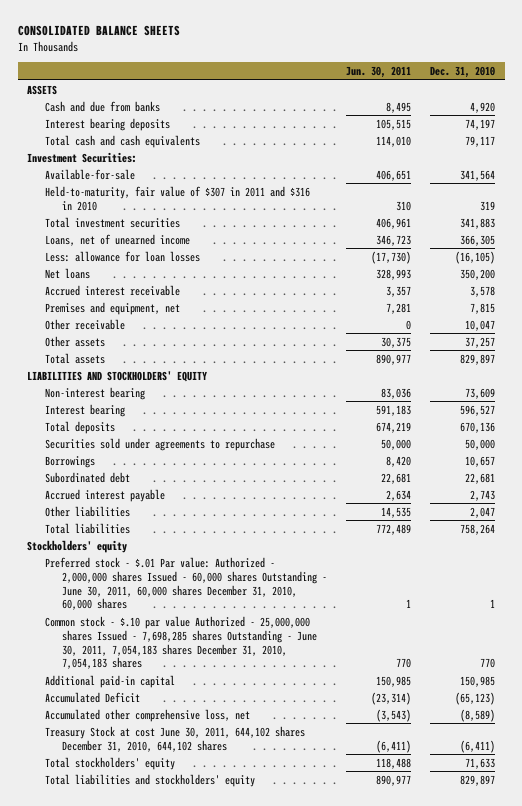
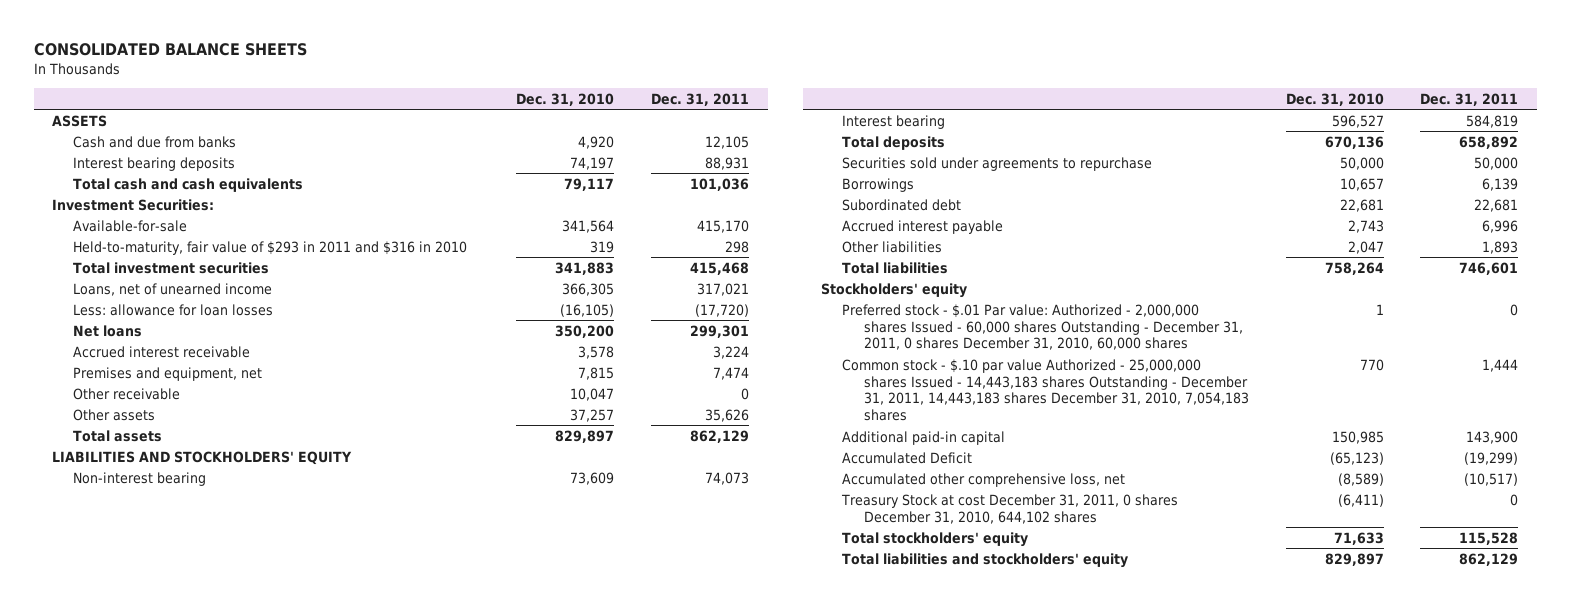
- | Jun. 30, 2011 | Dec. 31, 2010
+ | Dec. 31, 2010 | Dec. 31, 2011
- Held-to-maturity, fair value of $307 in 2011 and $316 in 2010 | 310 | 319
+ Held-to-maturity, fair value of $293 in 2011 and $316 in 2010 | 319 | 298
- Preferred stock - $.01 Par value: Authorized - 2,000,000 shares Issued - 60,000 shares Outstanding - June 30, 2011, 60,000 shares December 31, 2010, 60,000 shares | 1 | 1
- Common stock - $.10 par value Authorized - 25,000,000 shares Issued - 7,698,285 shares Outstanding - June 30, 2011, 7,054,183 shares December 31, 2010, 7,054,183 shares | 770 | 770
+ Preferred stock - $.01 Par value: Authorized - 2,000,000 shares Issued - 60,000 shares Outstanding - December 31, 2011, 0 shares December 31, 2010, 60,000 shares | 1 | 0
+ Common stock - $.10 par value Authorized - 25,000,000 shares Issued - 14,443,183 shares Outstanding - December 31, 2011, 14,443,183 shares December 31, 2010, 7,054,183 shares | 770 | 1,444
- Treasury Stock at cost June 30, 2011, 644,102 shares December 31, 2010, 644,102 shares | (6,411) | (6,411)
+ Treasury Stock at cost December 31, 2011, 0 shares December 31, 2010, 644,102 shares | (6,411) | 0

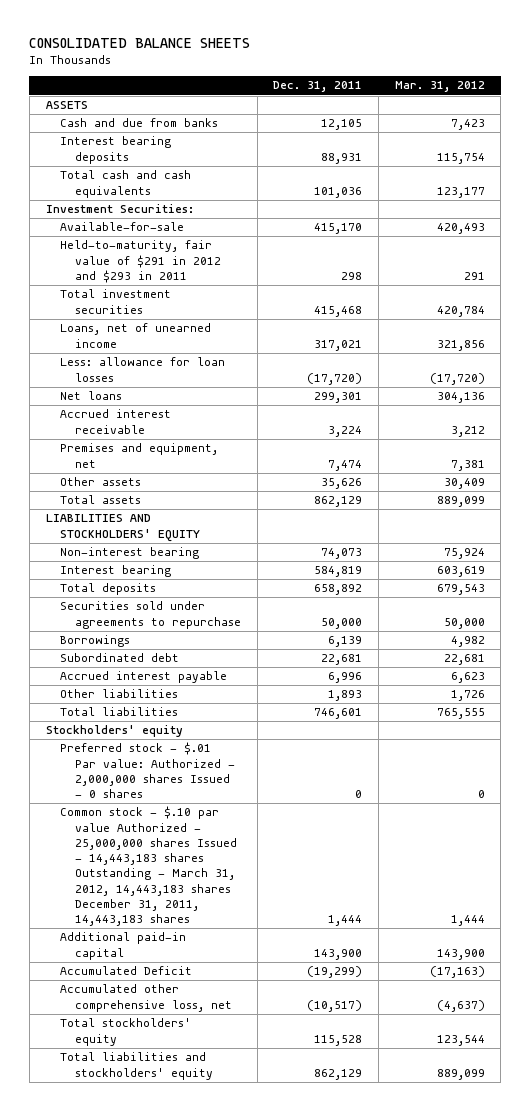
- | Dec. 31, 2010 | Dec. 31, 2011
+ | Dec. 31, 2011 | Mar. 31, 2012
- Held-to-maturity, fair value of $293 in 2011 and $316 in 2010 | 319 | 298
+ Held-to-maturity, fair value of $291 in 2012 and $293 in 2011 | 298 | 291
- Other receivable | 10,047 | 0
- Preferred stock - $.01 Par value: Authorized - 2,000,000 shares Issued - 60,000 shares Outstanding - December 31, 2011, 0 shares December 31, 2010, 60,000 shares | 1 | 0
- Common stock - $.10 par value Authorized - 25,000,000 shares Issued - 14,443,183 shares Outstanding - December 31, 2011, 14,443,183 shares December 31, 2010, 7,054,183 shares | 770 | 1,444
+ Preferred stock - $.01 Par value: Authorized - 2,000,000 shares Issued - 0 shares | 0 | 0
+ Common stock - $.10 par value Authorized - 25,000,000 shares Issued - 14,443,183 shares Outstanding - March 31, 2012, 14,443,183 shares December 31, 2011, 14,443,183 shares | 1,444 | 1,444
- Treasury Stock at cost December 31, 2011, 0 shares December 31, 2010, 644,102 shares | (6,411) | 0

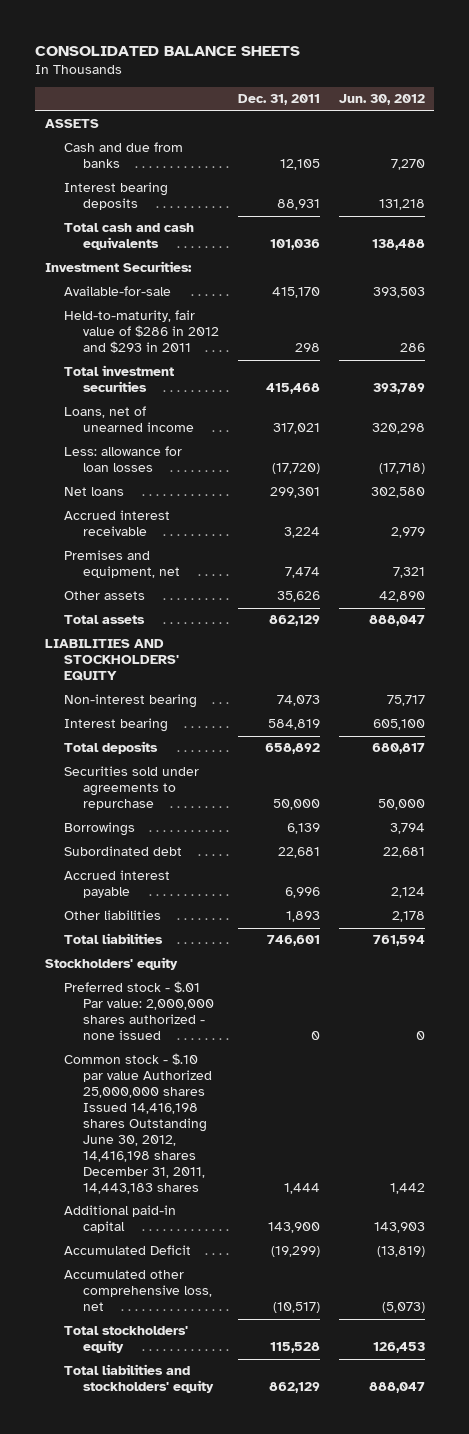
- | Dec. 31, 2011 | Mar. 31, 2012
+ | Dec. 31, 2011 | Jun. 30, 2012
- Held-to-maturity, fair value of $291 in 2012 and $293 in 2011 | 298 | 291
+ Held-to-maturity, fair value of $286 in 2012 and $293 in 2011 | 298 | 286
- Preferred stock - $.01 Par value: Authorized - 2,000,000 shares Issued - 0 shares | 0 | 0
- Common stock - $.10 par value Authorized - 25,000,000 shares Issued - 14,443,183 shares Outstanding - March 31, 2012, 14,443,183 shares December 31, 2011, 14,443,183 shares | 1,444 | 1,444
+ Preferred stock - $.01 Par value: 2,000,000 shares authorized - none issued | 0 | 0
+ Common stock - $.10 par value Authorized 25,000,000 shares Issued 14,416,198 shares Outstanding June 30, 2012, 14,416,198 shares December 31, 2011, 14,443,183 shares | 1,444 | 1,442

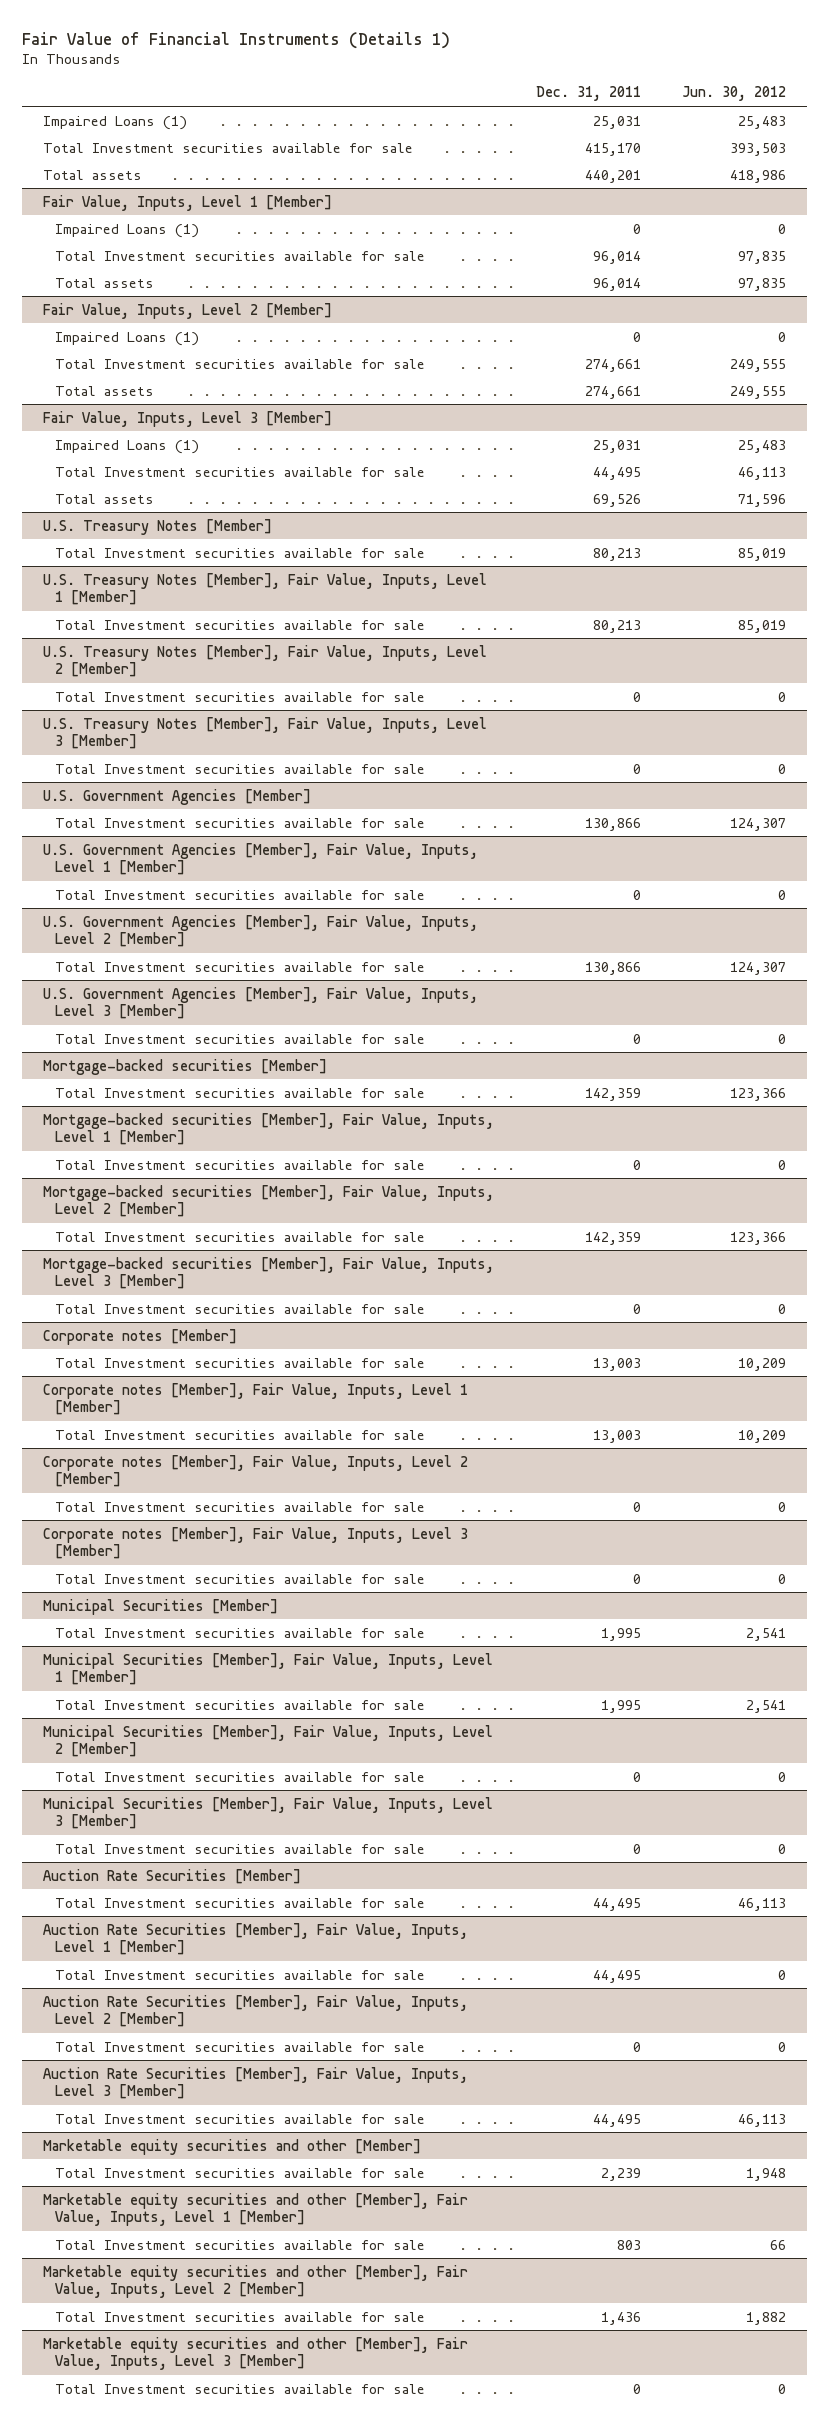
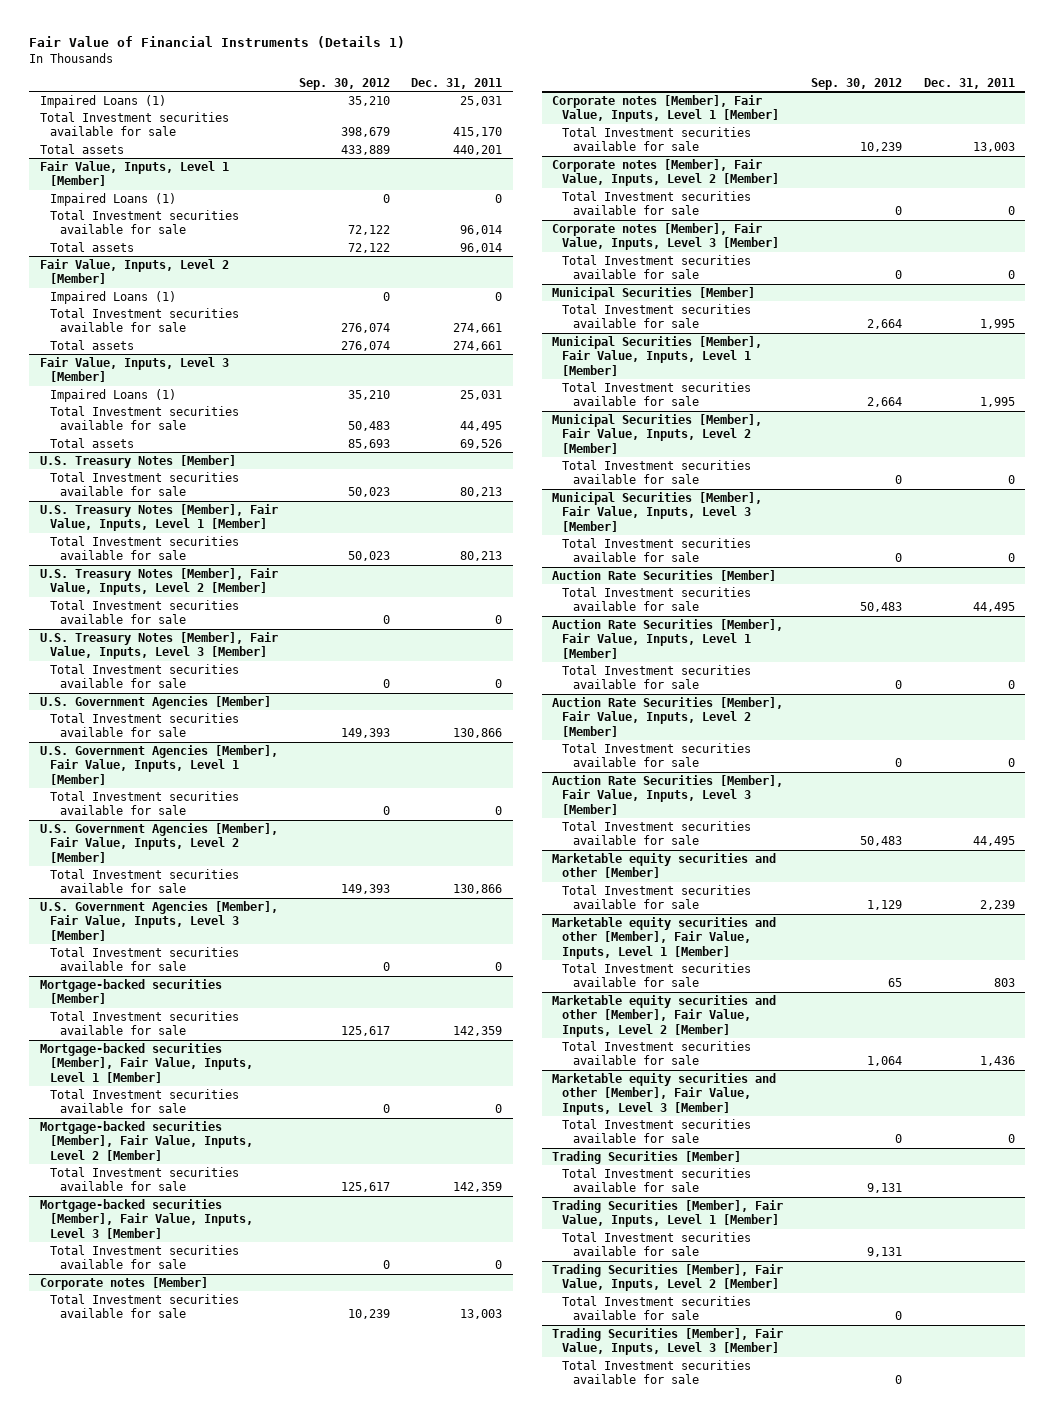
- | Dec. 31, 2011 | Jun. 30, 2012
+ | Sep. 30, 2012 | Dec. 31, 2011
@ Auction Rate Securities [Member], Fair Value, Inputs, Level 1 [Member]
- Total Investment securities available for sale | 44,495 | 0
+ Total Investment securities available for sale | 0 | 0
+ Trading Securities [Member]
+ Total Investment securities available for sale | 9,131 |
+ Trading Securities [Member], Fair Value, Inputs, Level 1 [Member]
+ Total Investment securities available for sale | 9,131 |
+ Trading Securities [Member], Fair Value, Inputs, Level 2 [Member]
+ Total Investment securities available for sale | 0 |
+ Trading Securities [Member], Fair Value, Inputs, Level 3 [Member]
+ Total Investment securities available for sale | 0 |

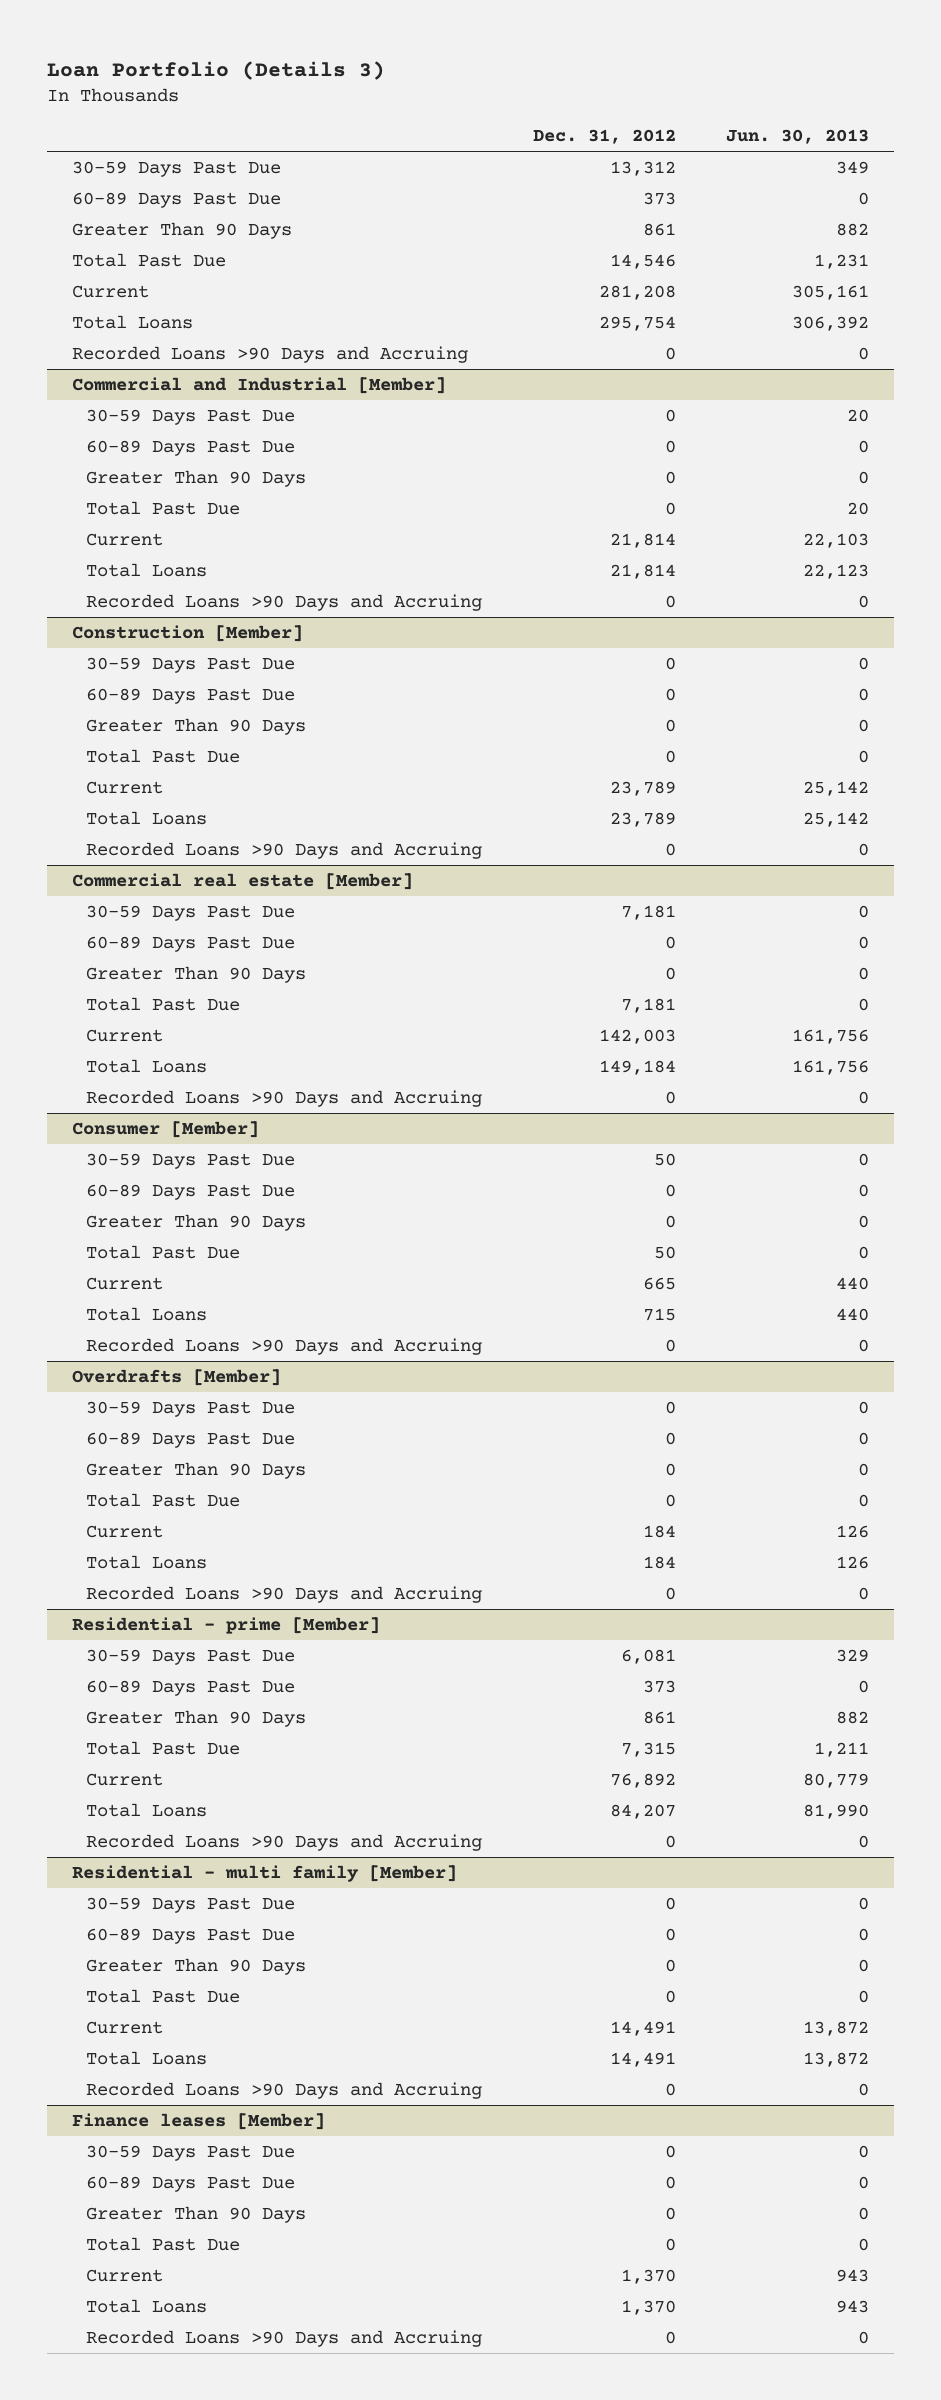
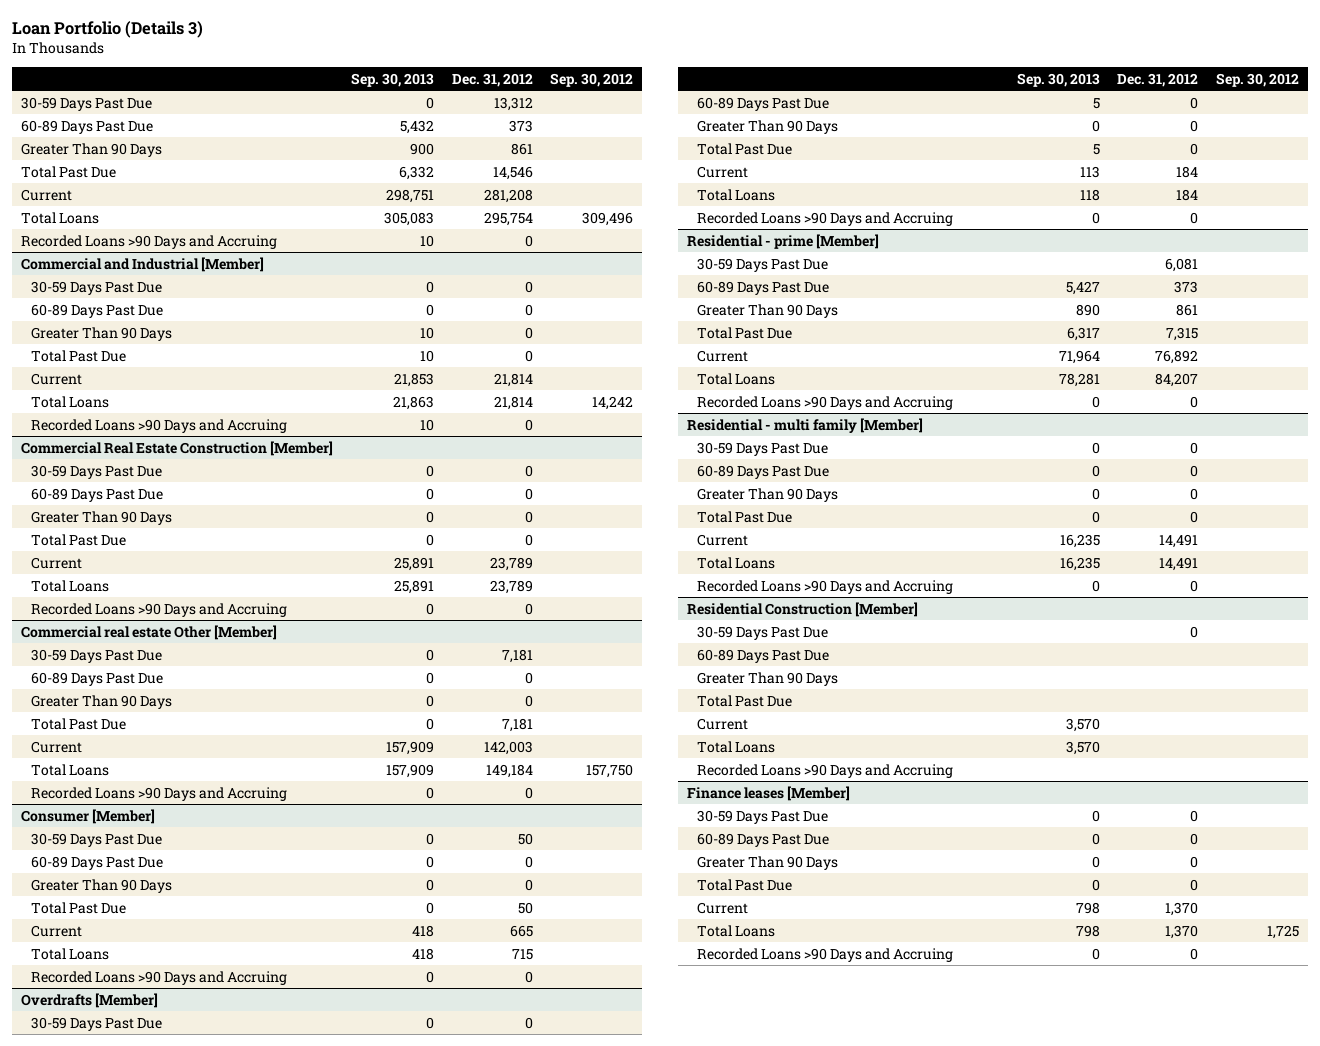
- | Dec. 31, 2012 | Jun. 30, 2013
+ | Sep. 30, 2013 | Dec. 31, 2012 | Sep. 30, 2012
- Construction [Member]
+ Commercial Real Estate Construction [Member]
- Commercial real estate [Member]
+ Commercial real estate Other [Member]
+ Residential Construction [Member]
+ 30-59 Days Past Due | | 0 |
+ 60-89 Days Past Due
+ Greater Than 90 Days
+ Total Past Due
+ Current | 3,570 | |
+ Total Loans | 3,570 | |
+ Recorded Loans >90 Days and Accruing

